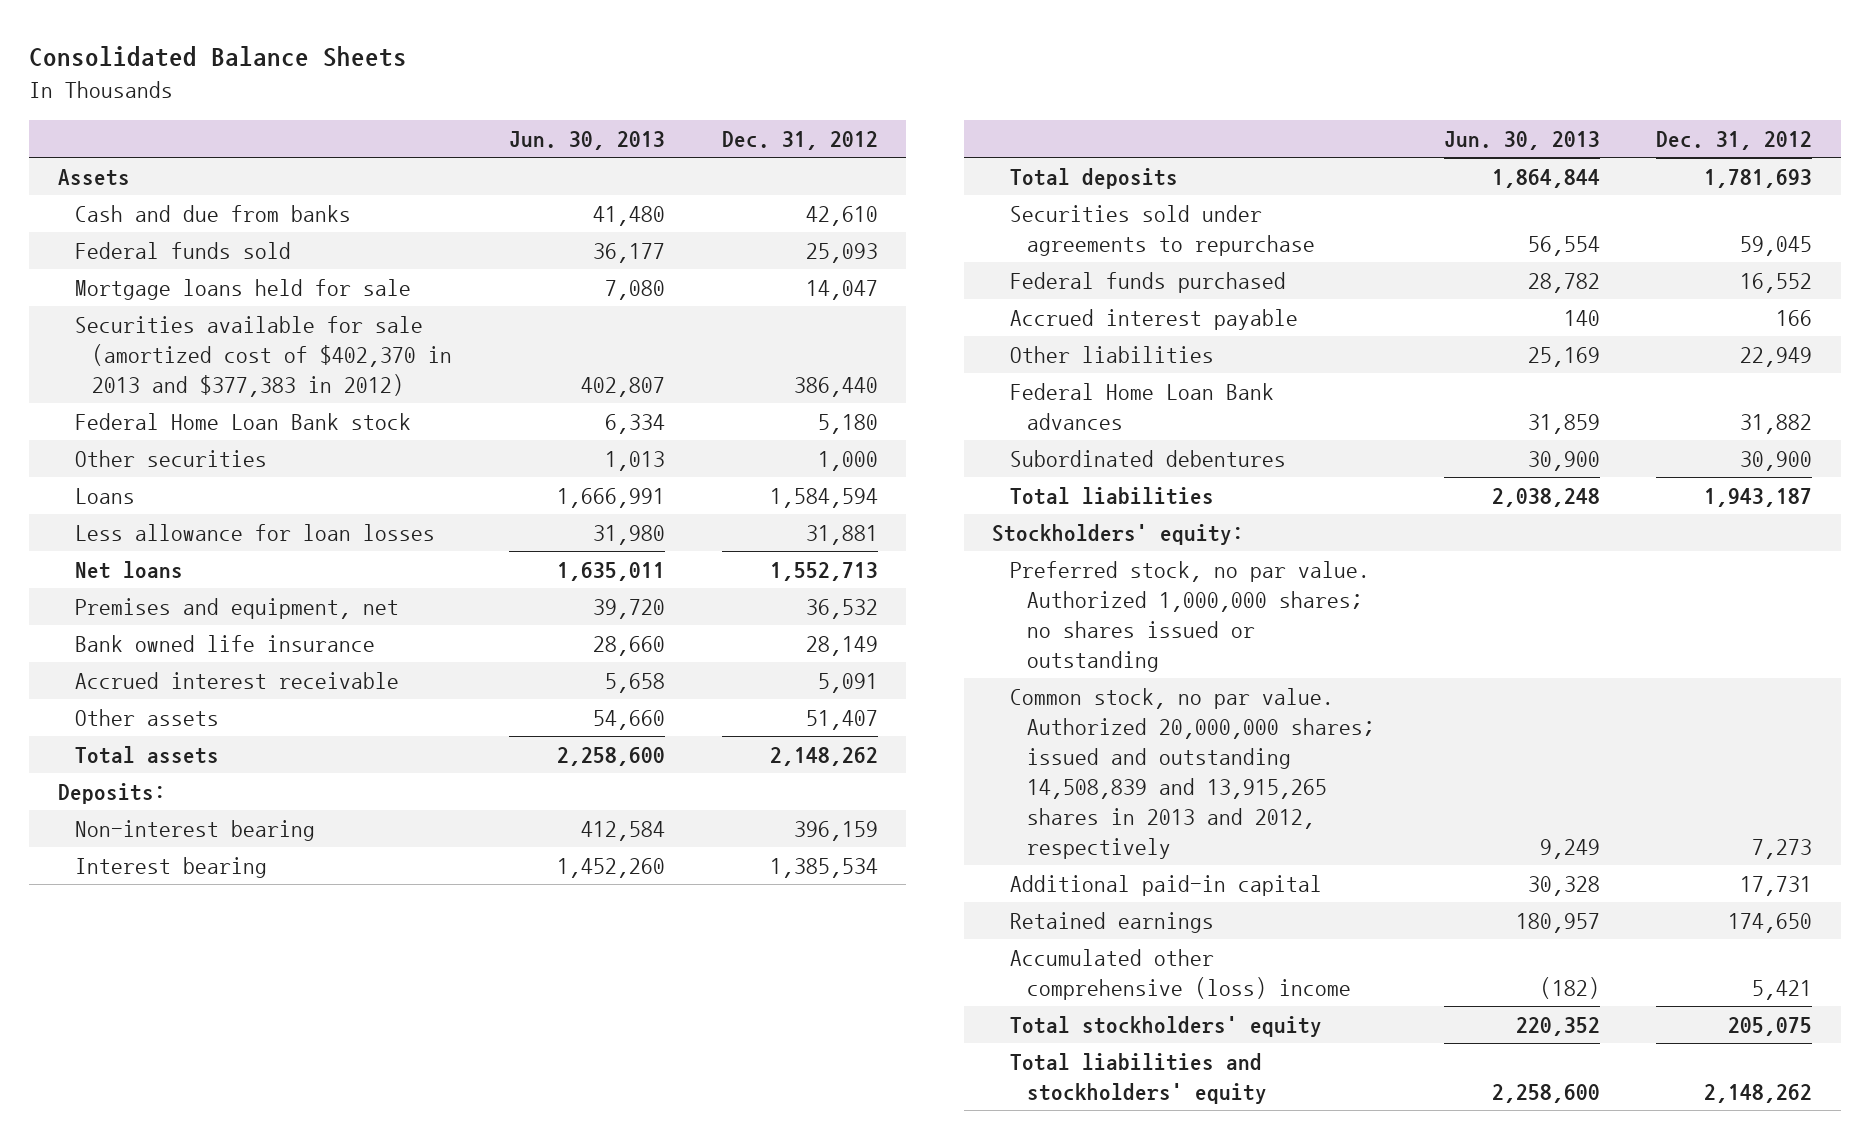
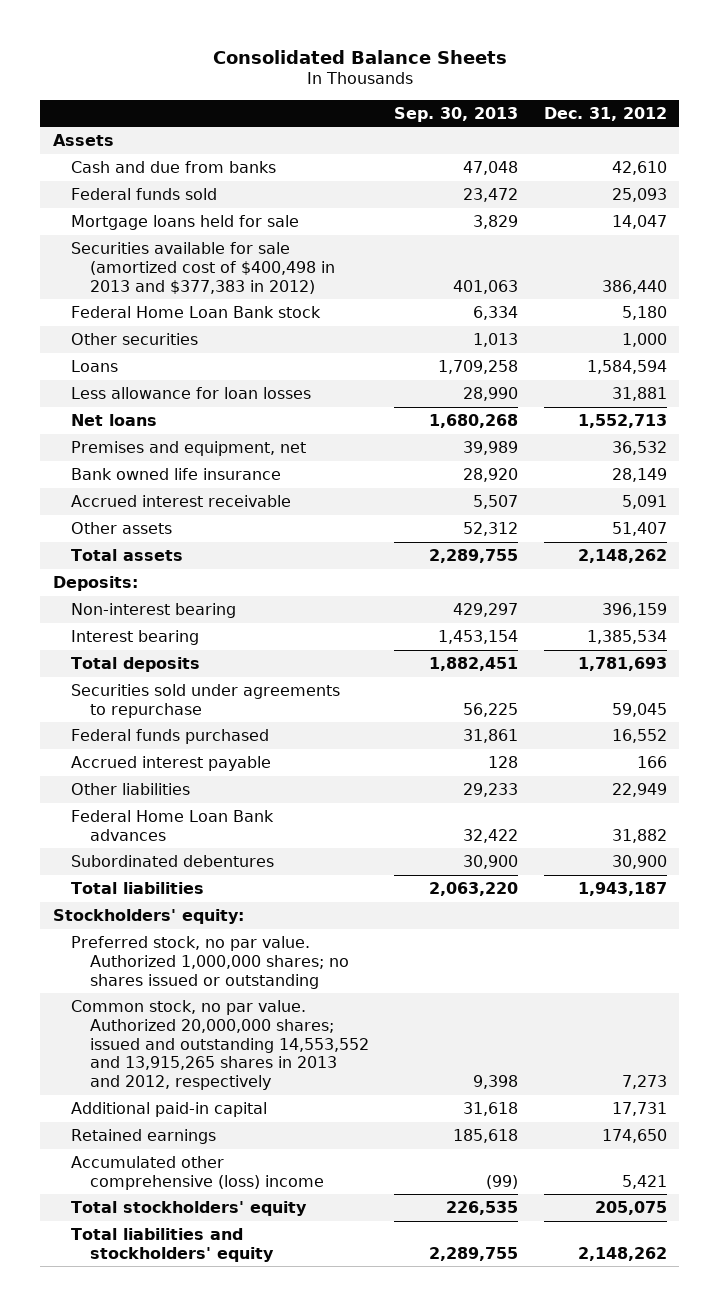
- | Jun. 30, 2013 | Dec. 31, 2012
+ | Sep. 30, 2013 | Dec. 31, 2012
- Securities available for sale (amortized cost of $402,370 in 2013 and $377,383 in 2012) | 402,807 | 386,440
+ Securities available for sale (amortized cost of $400,498 in 2013 and $377,383 in 2012) | 401,063 | 386,440
- Common stock, no par value. Authorized 20,000,000 shares; issued and outstanding 14,508,839 and 13,915,265 shares in 2013 and 2012, respectively | 9,249 | 7,273
+ Common stock, no par value. Authorized 20,000,000 shares; issued and outstanding 14,553,552 and 13,915,265 shares in 2013 and 2012, respectively | 9,398 | 7,273

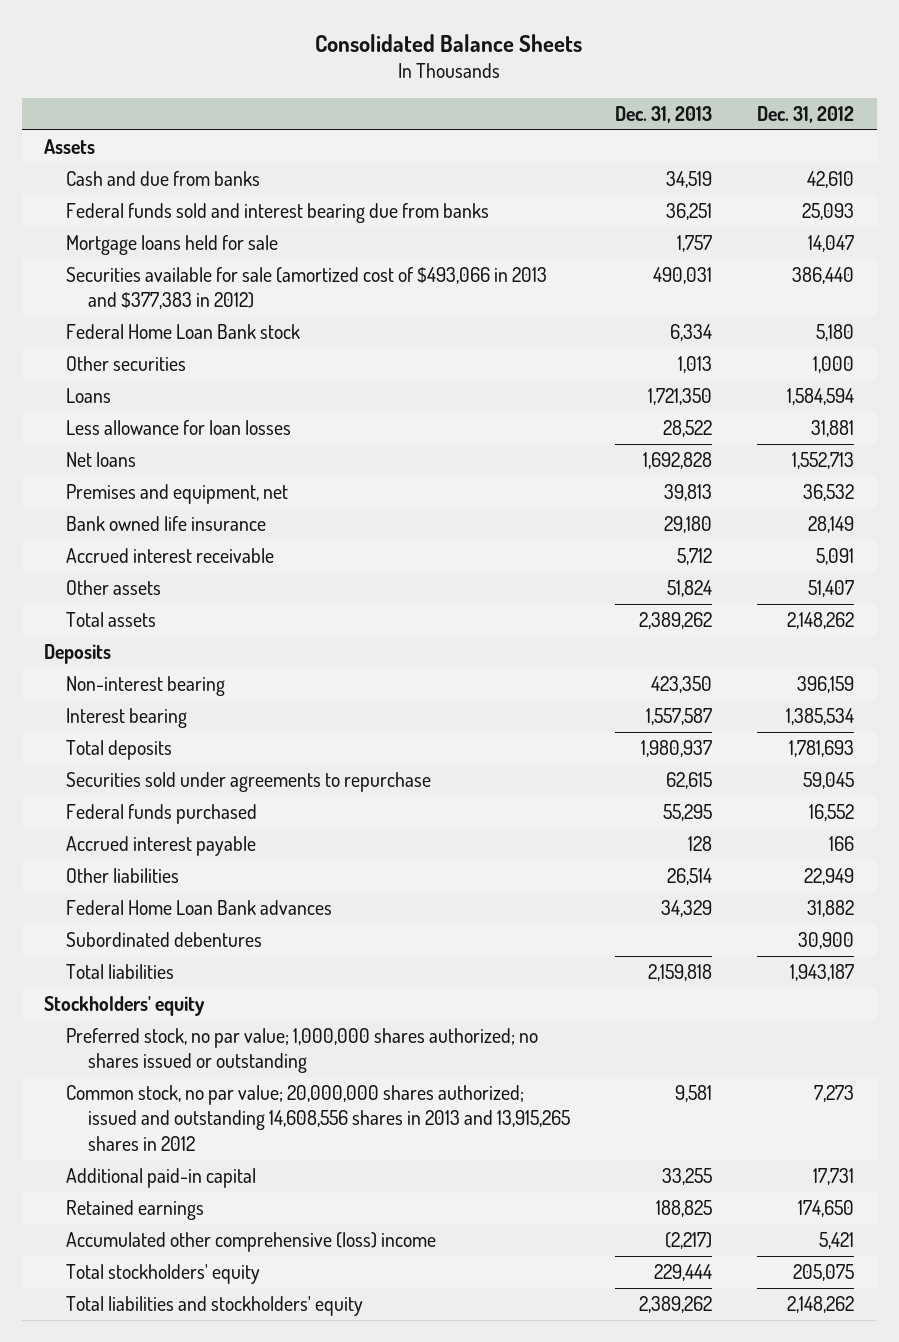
- | Sep. 30, 2013 | Dec. 31, 2012
+ | Dec. 31, 2013 | Dec. 31, 2012
- Federal funds sold | 23,472 | 25,093
+ Federal funds sold and interest bearing due from banks | 36,251 | 25,093
- Securities available for sale (amortized cost of $400,498 in 2013 and $377,383 in 2012) | 401,063 | 386,440
+ Securities available for sale (amortized cost of $493,066 in 2013 and $377,383 in 2012) | 490,031 | 386,440
- Deposits:
+ Deposits
- Stockholders' equity:
- Preferred stock, no par value. Authorized 1,000,000 shares; no shares issued or outstanding
- Common stock, no par value. Authorized 20,000,000 shares; issued and outstanding 14,553,552 and 13,915,265 shares in 2013 and 2012, respectively | 9,398 | 7,273
+ Stockholders' equity
+ Preferred stock, no par value; 1,000,000 shares authorized; no shares issued or outstanding
+ Common stock, no par value; 20,000,000 shares authorized; issued and outstanding 14,608,556 shares in 2013 and 13,915,265 shares in 2012 | 9,581 | 7,273

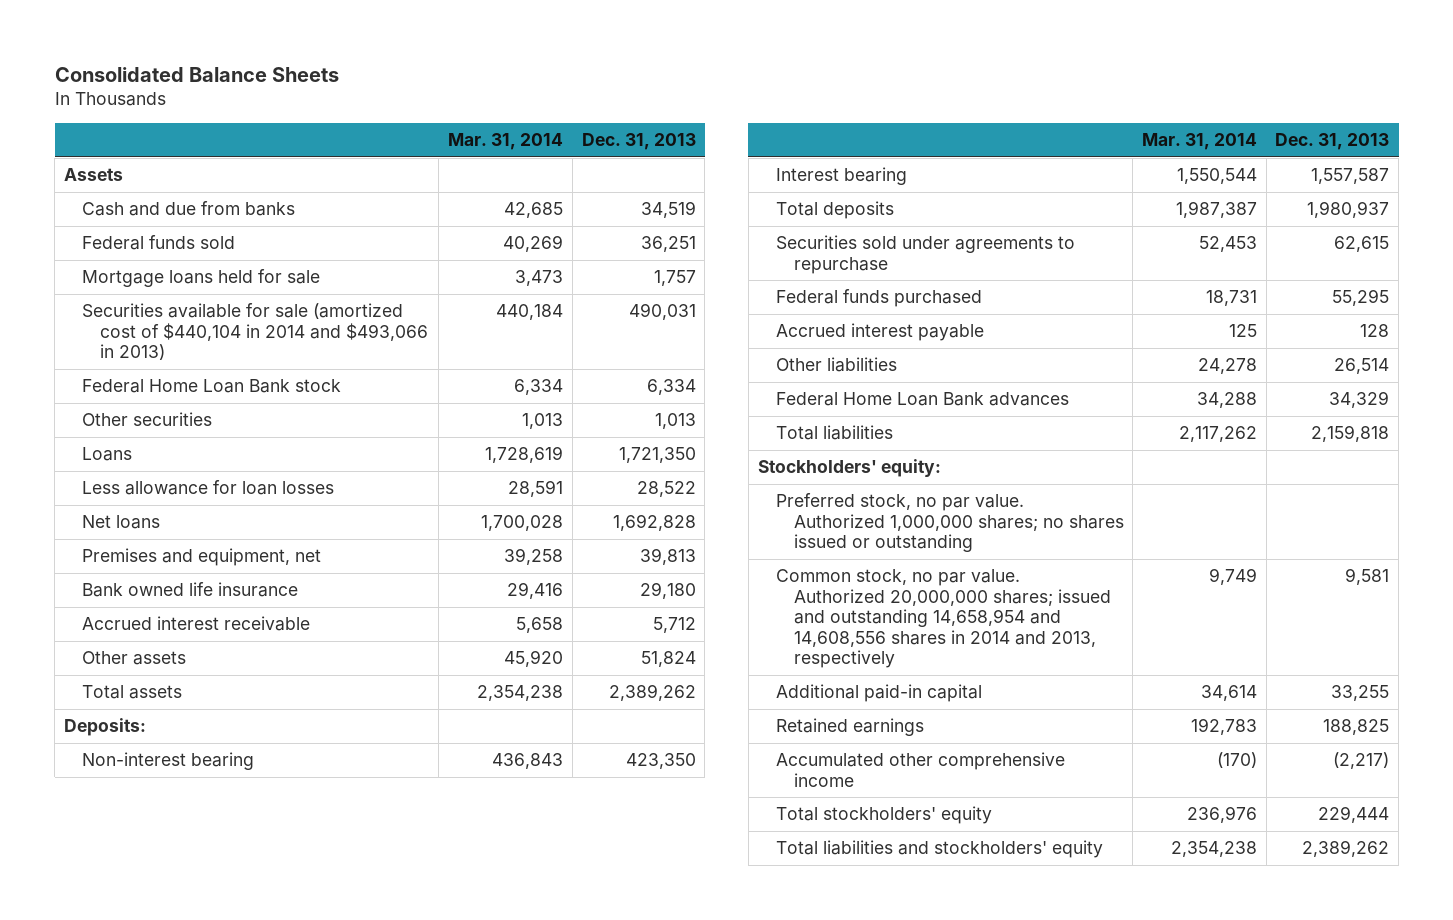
- | Dec. 31, 2013 | Dec. 31, 2012
+ | Mar. 31, 2014 | Dec. 31, 2013
- Federal funds sold and interest bearing due from banks | 36,251 | 25,093
+ Federal funds sold | 40,269 | 36,251
- Securities available for sale (amortized cost of $493,066 in 2013 and $377,383 in 2012) | 490,031 | 386,440
+ Securities available for sale (amortized cost of $440,104 in 2014 and $493,066 in 2013) | 440,184 | 490,031
- Deposits
+ Deposits:
- Subordinated debentures | | 30,900
- Stockholders' equity
- Preferred stock, no par value; 1,000,000 shares authorized; no shares issued or outstanding
- Common stock, no par value; 20,000,000 shares authorized; issued and outstanding 14,608,556 shares in 2013 and 13,915,265 shares in 2012 | 9,581 | 7,273
+ Stockholders' equity:
+ Preferred stock, no par value. Authorized 1,000,000 shares; no shares issued or outstanding
+ Common stock, no par value. Authorized 20,000,000 shares; issued and outstanding 14,658,954 and 14,608,556 shares in 2014 and 2013, respectively | 9,749 | 9,581
- Accumulated other comprehensive (loss) income | (2,217) | 5,421
+ Accumulated other comprehensive income | (170) | (2,217)

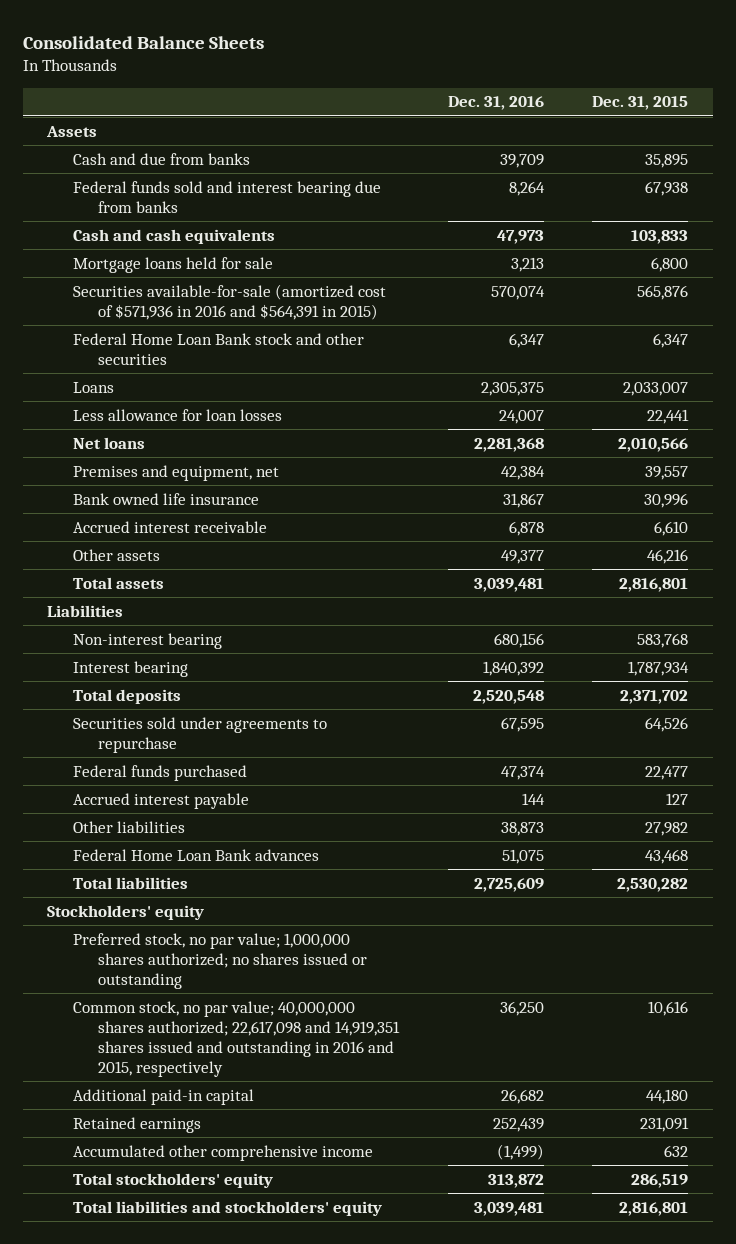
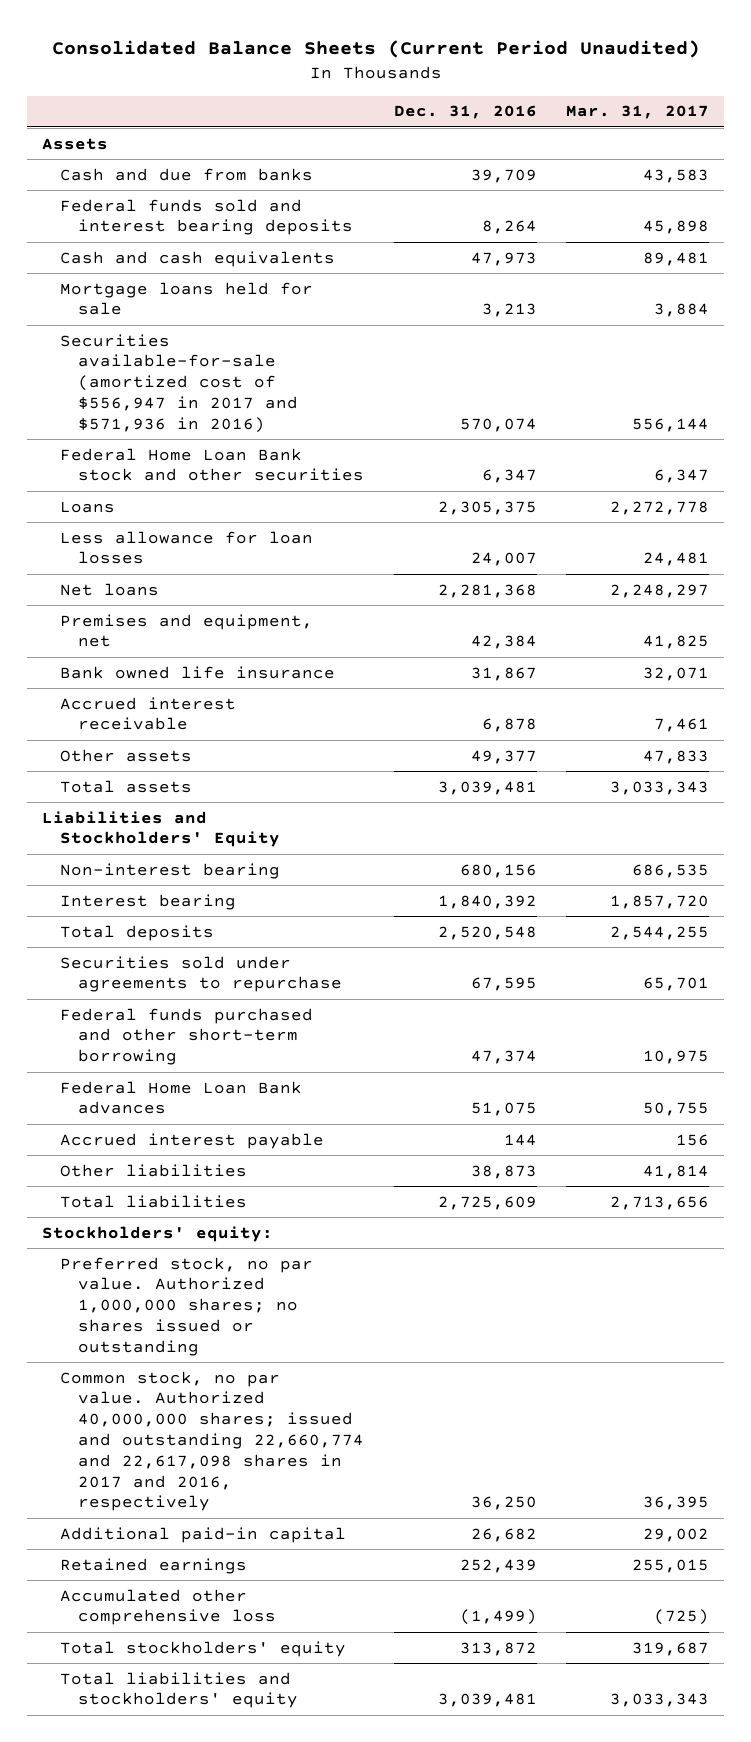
- Consolidated Balance Sheets
+ Consolidated Balance Sheets (Current Period Unaudited)
- | Dec. 31, 2016 | Dec. 31, 2015
+ | Dec. 31, 2016 | Mar. 31, 2017
- Federal funds sold and interest bearing due from banks | 8,264 | 67,938
+ Federal funds sold and interest bearing deposits | 8,264 | 45,898
- Securities available-for-sale (amortized cost of $571,936 in 2016 and $564,391 in 2015) | 570,074 | 565,876
+ Securities available-for-sale (amortized cost of $556,947 in 2017 and $571,936 in 2016) | 570,074 | 556,144
- Liabilities
+ Liabilities and Stockholders' Equity
- Federal funds purchased | 47,374 | 22,477
+ Federal funds purchased and other short-term borrowing | 47,374 | 10,975
moved up: Federal Home Loan Bank advances | 51,075 | 50,755
- Stockholders' equity
- Preferred stock, no par value; 1,000,000 shares authorized; no shares issued or outstanding
- Common stock, no par value; 40,000,000 shares authorized; 22,617,098 and 14,919,351 shares issued and outstanding in 2016 and 2015, respectively | 36,250 | 10,616
+ Stockholders' equity:
+ Preferred stock, no par value. Authorized 1,000,000 shares; no shares issued or outstanding
+ Common stock, no par value. Authorized 40,000,000 shares; issued and outstanding 22,660,774 and 22,617,098 shares in 2017 and 2016, respectively | 36,250 | 36,395
- Accumulated other comprehensive income | (1,499) | 632
+ Accumulated other comprehensive loss | (1,499) | (725)

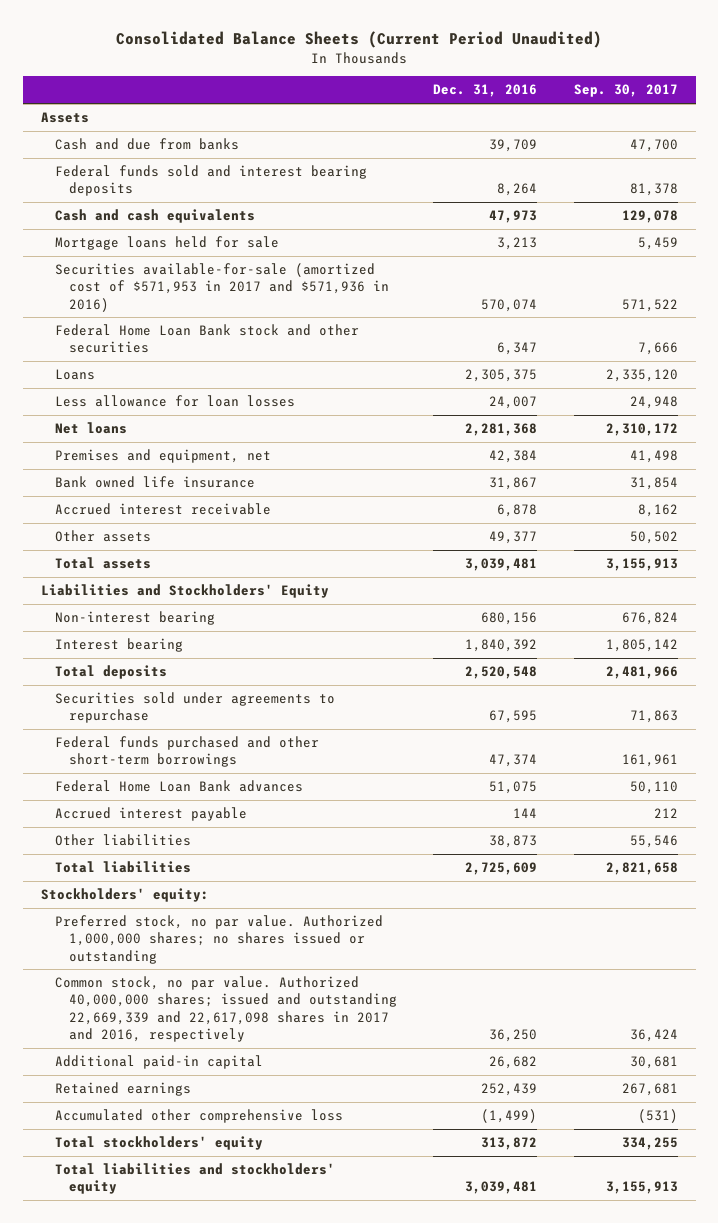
- | Dec. 31, 2016 | Mar. 31, 2017
+ | Dec. 31, 2016 | Sep. 30, 2017
- Securities available-for-sale (amortized cost of $556,947 in 2017 and $571,936 in 2016) | 570,074 | 556,144
+ Securities available-for-sale (amortized cost of $571,953 in 2017 and $571,936 in 2016) | 570,074 | 571,522
- Federal funds purchased and other short-term borrowing | 47,374 | 10,975
+ Federal funds purchased and other short-term borrowings | 47,374 | 161,961
- Common stock, no par value. Authorized 40,000,000 shares; issued and outstanding 22,660,774 and 22,617,098 shares in 2017 and 2016, respectively | 36,250 | 36,395
+ Common stock, no par value. Authorized 40,000,000 shares; issued and outstanding 22,669,339 and 22,617,098 shares in 2017 and 2016, respectively | 36,250 | 36,424

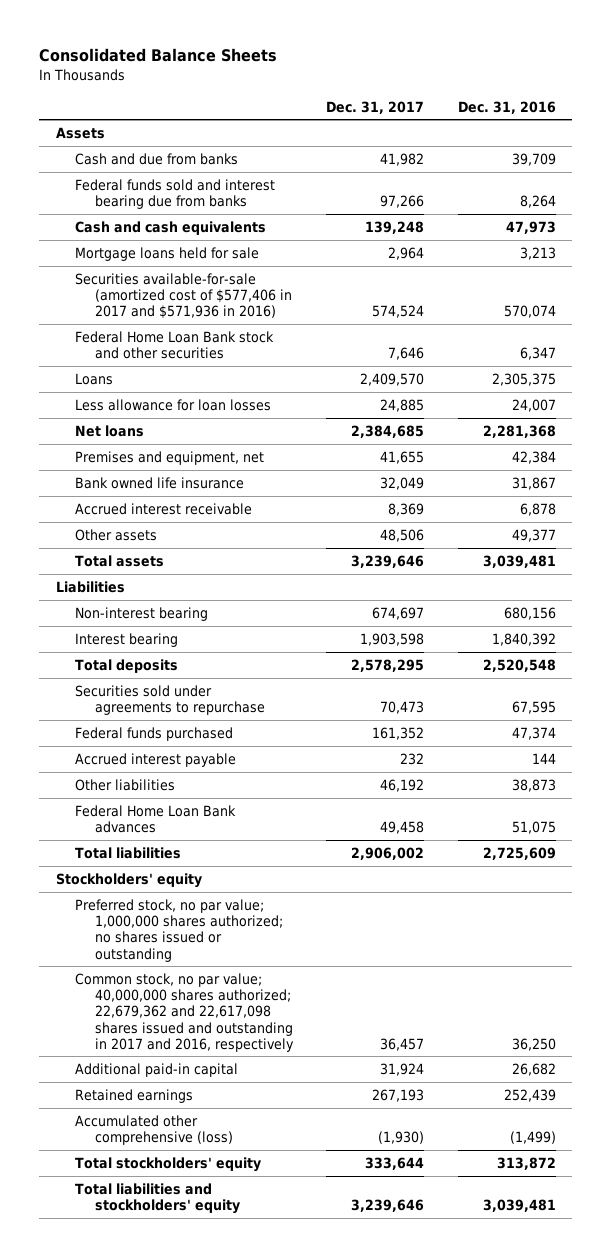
- Consolidated Balance Sheets (Current Period Unaudited)
+ Consolidated Balance Sheets
- | Dec. 31, 2016 | Sep. 30, 2017
+ | Dec. 31, 2017 | Dec. 31, 2016
- Federal funds sold and interest bearing deposits | 8,264 | 81,378
+ Federal funds sold and interest bearing due from banks | 97,266 | 8,264
- Securities available-for-sale (amortized cost of $571,953 in 2017 and $571,936 in 2016) | 570,074 | 571,522
+ Securities available-for-sale (amortized cost of $577,406 in 2017 and $571,936 in 2016) | 574,524 | 570,074
- Liabilities and Stockholders' Equity
+ Liabilities
- Federal funds purchased and other short-term borrowings | 47,374 | 161,961
+ Federal funds purchased | 161,352 | 47,374
moved down: Federal Home Loan Bank advances | 49,458 | 51,075
- Stockholders' equity:
- Preferred stock, no par value. Authorized 1,000,000 shares; no shares issued or outstanding
- Common stock, no par value. Authorized 40,000,000 shares; issued and outstanding 22,669,339 and 22,617,098 shares in 2017 and 2016, respectively | 36,250 | 36,424
+ Stockholders' equity
+ Preferred stock, no par value; 1,000,000 shares authorized; no shares issued or outstanding
+ Common stock, no par value; 40,000,000 shares authorized; 22,679,362 and 22,617,098 shares issued and outstanding in 2017 and 2016, respectively | 36,457 | 36,250
- Accumulated other comprehensive loss | (1,499) | (531)
+ Accumulated other comprehensive (loss) | (1,930) | (1,499)

